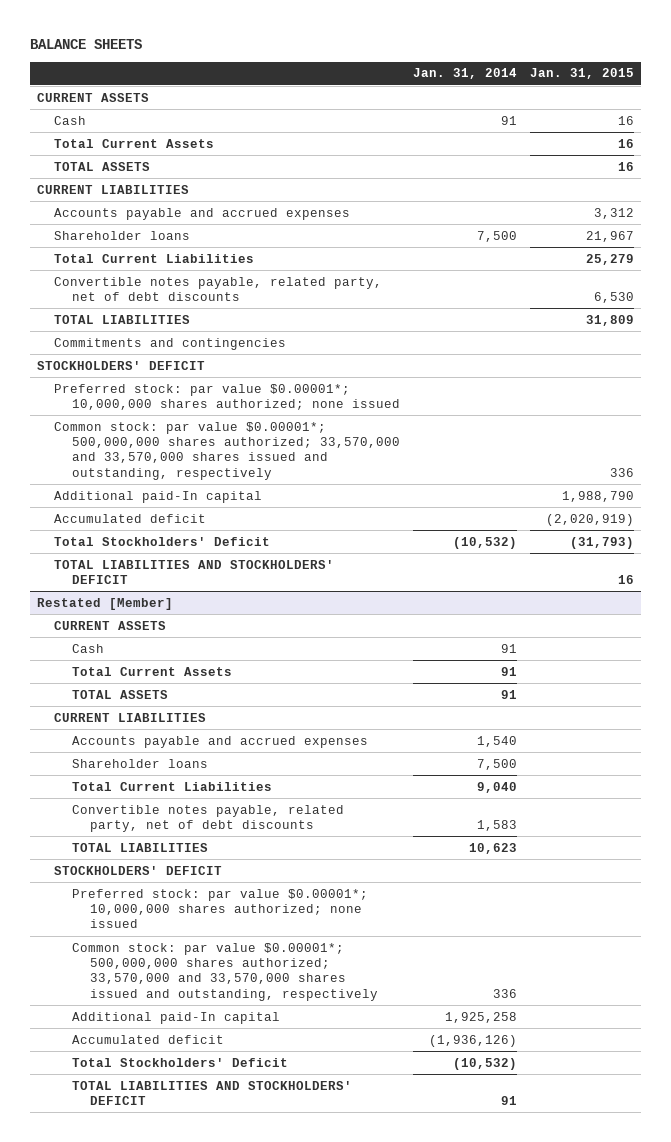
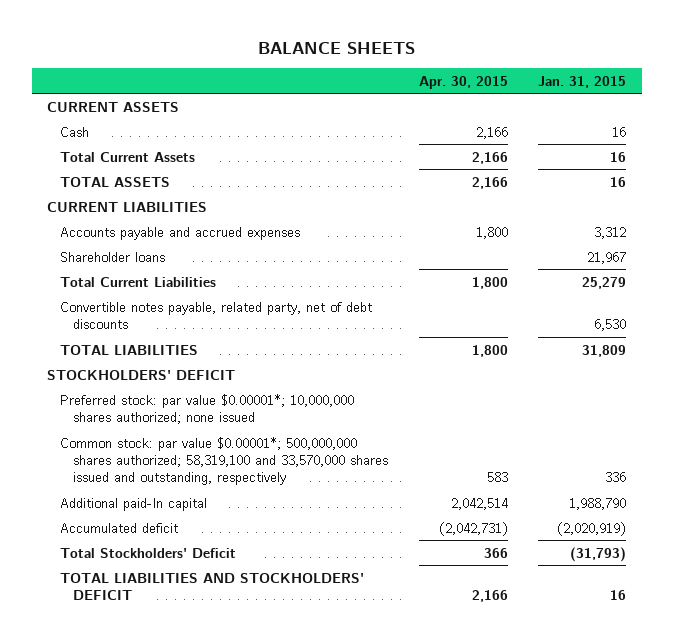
- | Jan. 31, 2014 | Jan. 31, 2015
+ | Apr. 30, 2015 | Jan. 31, 2015
- Commitments and contingencies
- Common stock: par value $0.00001*; 500,000,000 shares authorized; 33,570,000 and 33,570,000 shares issued and outstanding, respectively | | 336
+ Common stock: par value $0.00001*; 500,000,000 shares authorized; 58,319,100 and 33,570,000 shares issued and outstanding, respectively | 583 | 336
- Restated [Member]
- CURRENT ASSETS
- Cash | 91 |
- Total Current Assets | 91 |
- TOTAL ASSETS | 91 |
- CURRENT LIABILITIES
- Accounts payable and accrued expenses | 1,540 |
- Shareholder loans | 7,500 |
- Total Current Liabilities | 9,040 |
- Convertible notes payable, related party, net of debt discounts | 1,583 |
- TOTAL LIABILITIES | 10,623 |
- STOCKHOLDERS' DEFICIT
- Preferred stock: par value $0.00001*; 10,000,000 shares authorized; none issued
- Common stock: par value $0.00001*; 500,000,000 shares authorized; 33,570,000 and 33,570,000 shares issued and outstanding, respectively | 336 |
- Additional paid-In capital | 1,925,258 |
- Accumulated deficit | (1,936,126) |
- Total Stockholders' Deficit | (10,532) |
- TOTAL LIABILITIES AND STOCKHOLDERS' DEFICIT | 91 |

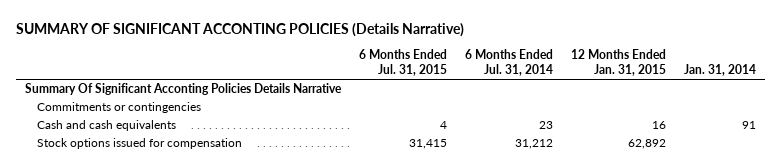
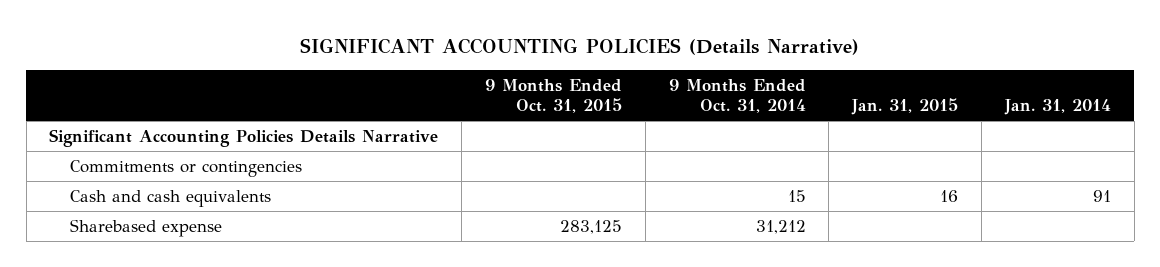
- SUMMARY OF SIGNIFICANT ACCONTING POLICIES (Details Narrative)
+ SIGNIFICANT ACCOUNTING POLICIES (Details Narrative)
- | 6 Months Ended Jul. 31, 2015 | 6 Months Ended Jul. 31, 2014 | 12 Months Ended Jan. 31, 2015 | Jan. 31, 2014
+ | 9 Months Ended Oct. 31, 2015 | 9 Months Ended Oct. 31, 2014 | Jan. 31, 2015 | Jan. 31, 2014
- Summary Of Significant Acconting Policies Details Narrative
+ Significant Accounting Policies Details Narrative
- Stock options issued for compensation | 31,415 | 31,212 | 62,892 |
+ Sharebased expense | 283,125 | 31,212 | |

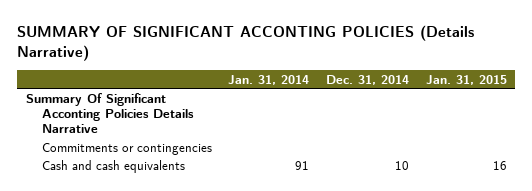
- SIGNIFICANT ACCOUNTING POLICIES (Details Narrative)
+ SUMMARY OF SIGNIFICANT ACCONTING POLICIES (Details Narrative)
- | 9 Months Ended Oct. 31, 2015 | 9 Months Ended Oct. 31, 2014 | Jan. 31, 2015 | Jan. 31, 2014
+ | Jan. 31, 2014 | Dec. 31, 2014 | Jan. 31, 2015
- Significant Accounting Policies Details Narrative
+ Summary Of Significant Acconting Policies Details Narrative
- Sharebased expense | 283,125 | 31,212 | |

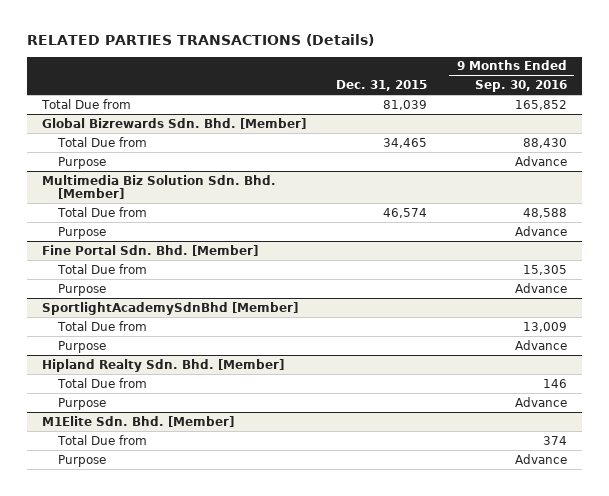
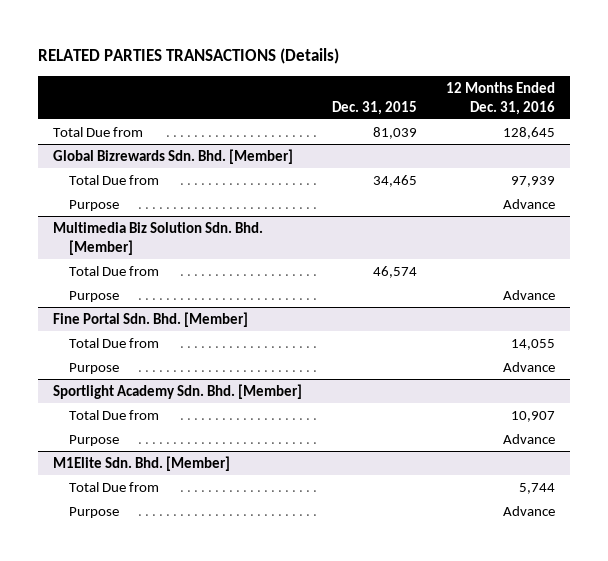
- | Dec. 31, 2015 | 9 Months Ended Sep. 30, 2016
+ | Dec. 31, 2015 | 12 Months Ended Dec. 31, 2016
- SportlightAcademySdnBhd [Member]
+ Sportlight Academy Sdn. Bhd. [Member]
- Hipland Realty Sdn. Bhd. [Member]
- Total Due from | | 146
- Purpose | | Advance

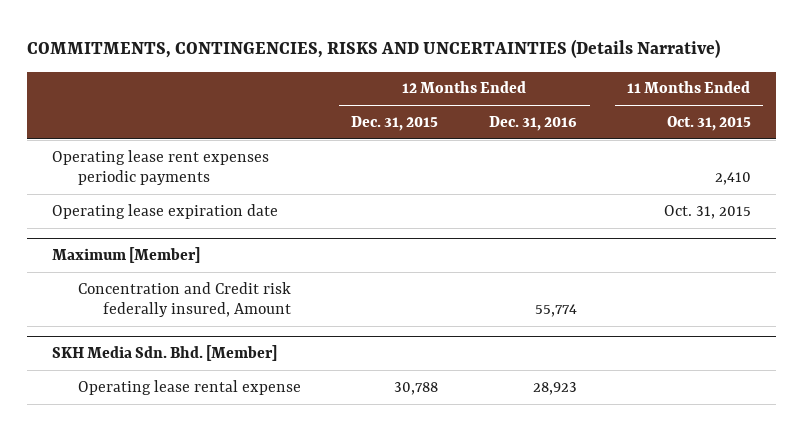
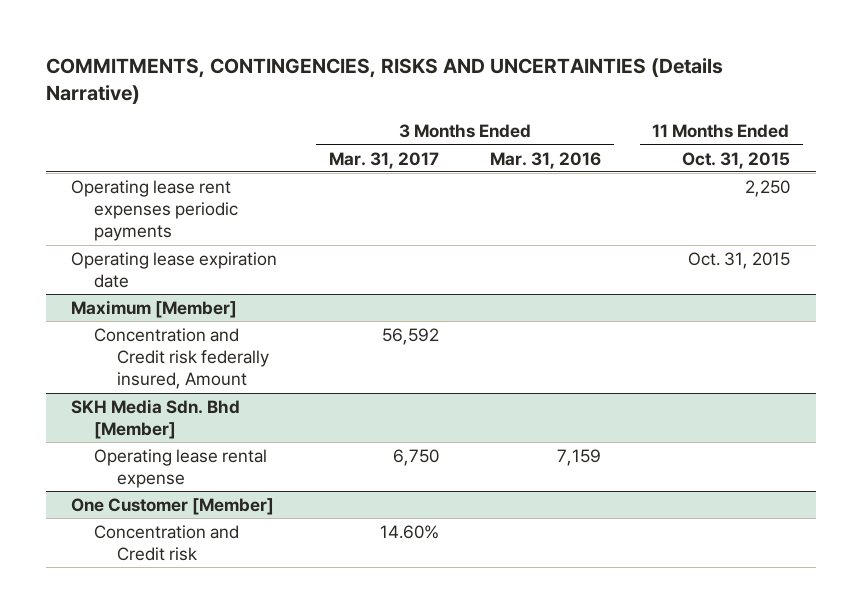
- | 12 Months Ended Dec. 31, 2015 | 12 Months Ended Dec. 31, 2016 | 11 Months Ended Oct. 31, 2015
+ | 3 Months Ended Mar. 31, 2017 | 3 Months Ended Mar. 31, 2016 | 11 Months Ended Oct. 31, 2015
- Operating lease rent expenses periodic payments | | | 2,410
+ Operating lease rent expenses periodic payments | | | 2,250
- SKH Media Sdn. Bhd. [Member]
+ SKH Media Sdn. Bhd [Member]
+ One Customer [Member]
+ Concentration and Credit risk | 14.60% | |

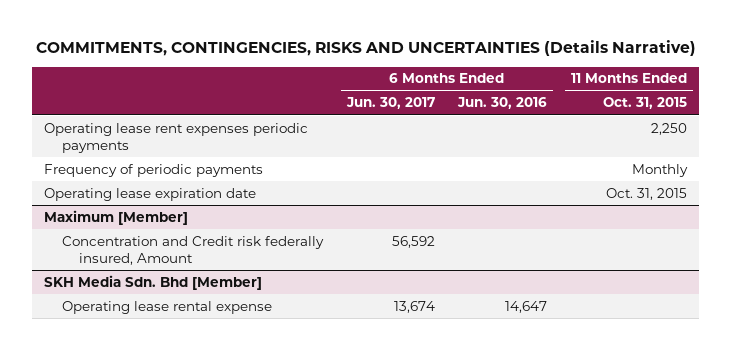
- | 3 Months Ended Mar. 31, 2017 | 3 Months Ended Mar. 31, 2016 | 11 Months Ended Oct. 31, 2015
+ | 6 Months Ended Jun. 30, 2017 | 6 Months Ended Jun. 30, 2016 | 11 Months Ended Oct. 31, 2015
+ Frequency of periodic payments | | | Monthly
- One Customer [Member]
- Concentration and Credit risk | 14.60% | |

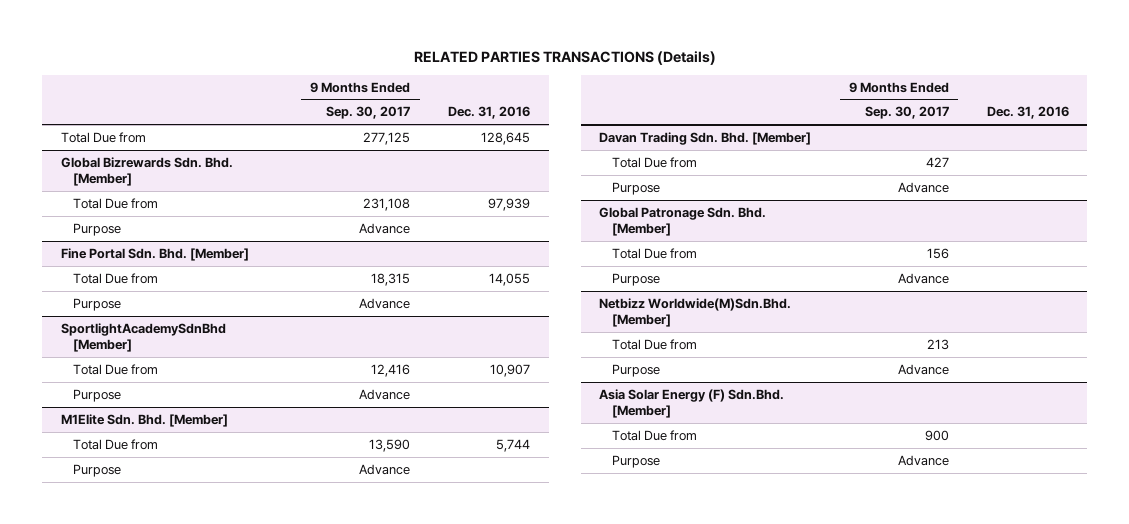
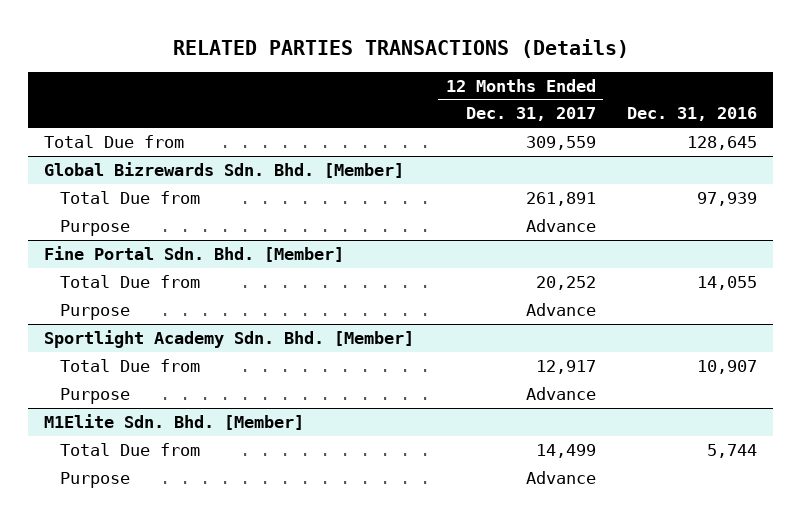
- | 9 Months Ended Sep. 30, 2017 | Dec. 31, 2016
+ | 12 Months Ended Dec. 31, 2017 | Dec. 31, 2016
- SportlightAcademySdnBhd [Member]
+ Sportlight Academy Sdn. Bhd. [Member]
- Davan Trading Sdn. Bhd. [Member]
- Total Due from | 427 |
- Purpose | Advance |
- Global Patronage Sdn. Bhd. [Member]
- Total Due from | 156 |
- Purpose | Advance |
- Netbizz Worldwide(M)Sdn.Bhd. [Member]
- Total Due from | 213 |
- Purpose | Advance |
- Asia Solar Energy (F) Sdn.Bhd. [Member]
- Total Due from | 900 |
- Purpose | Advance |

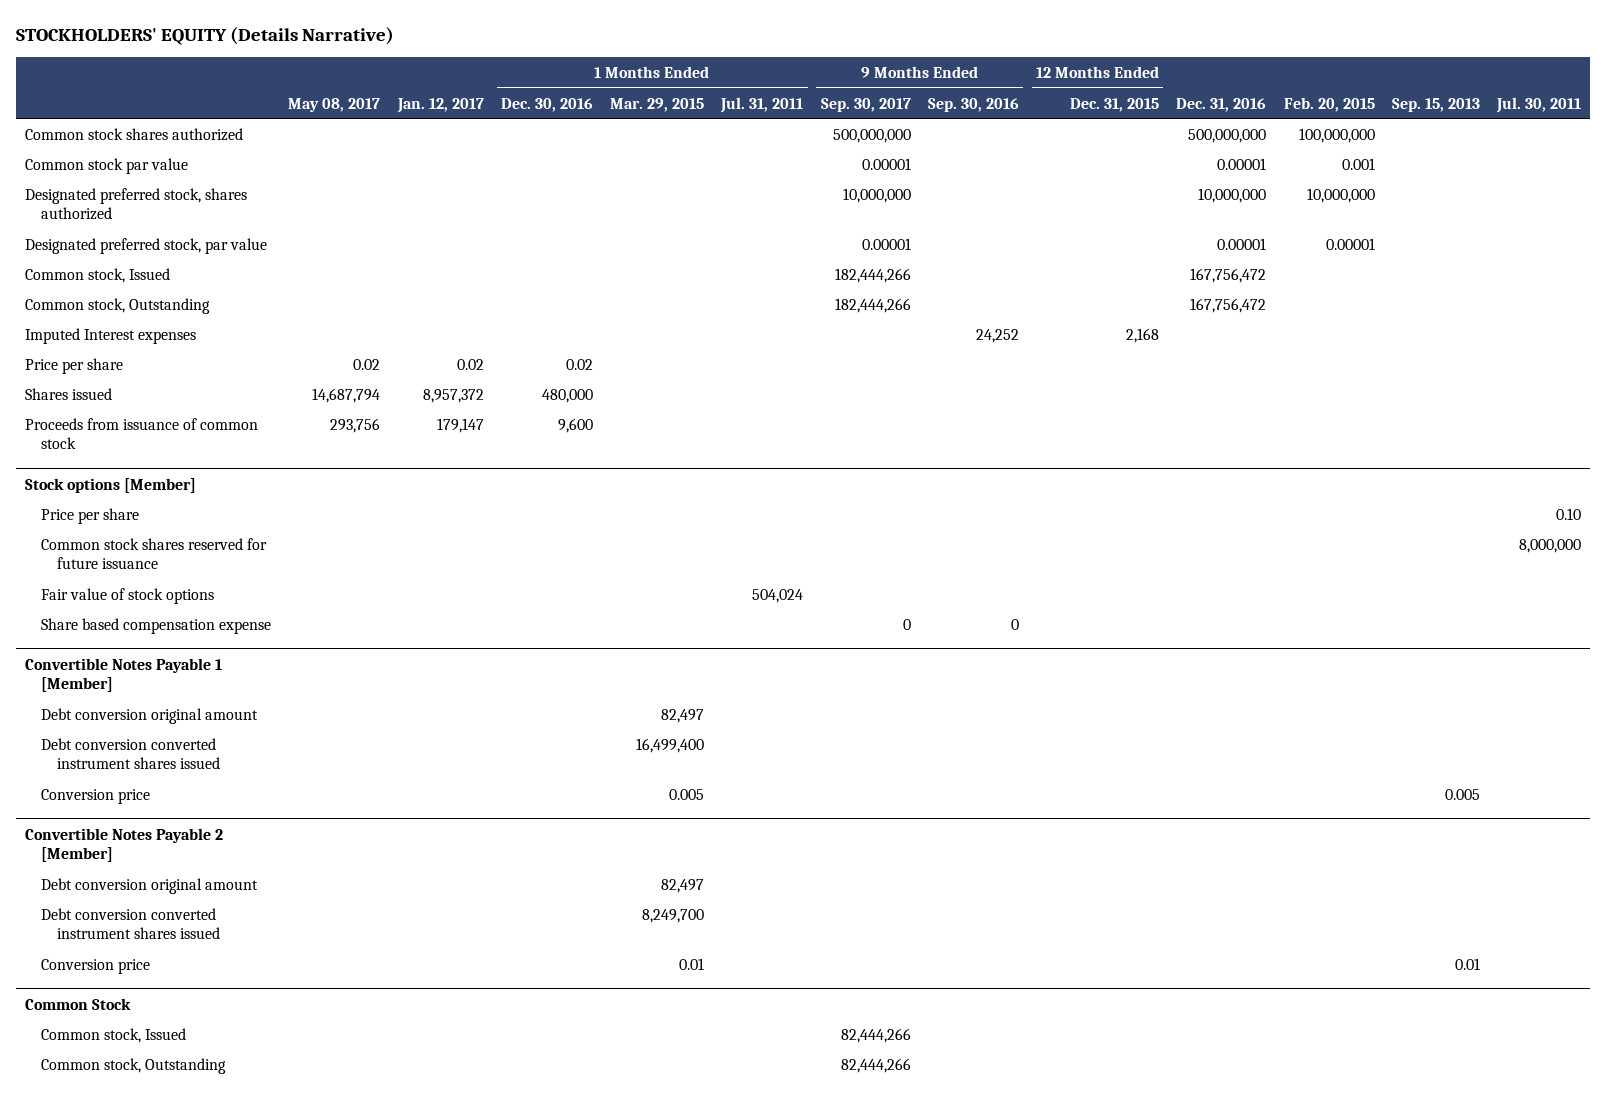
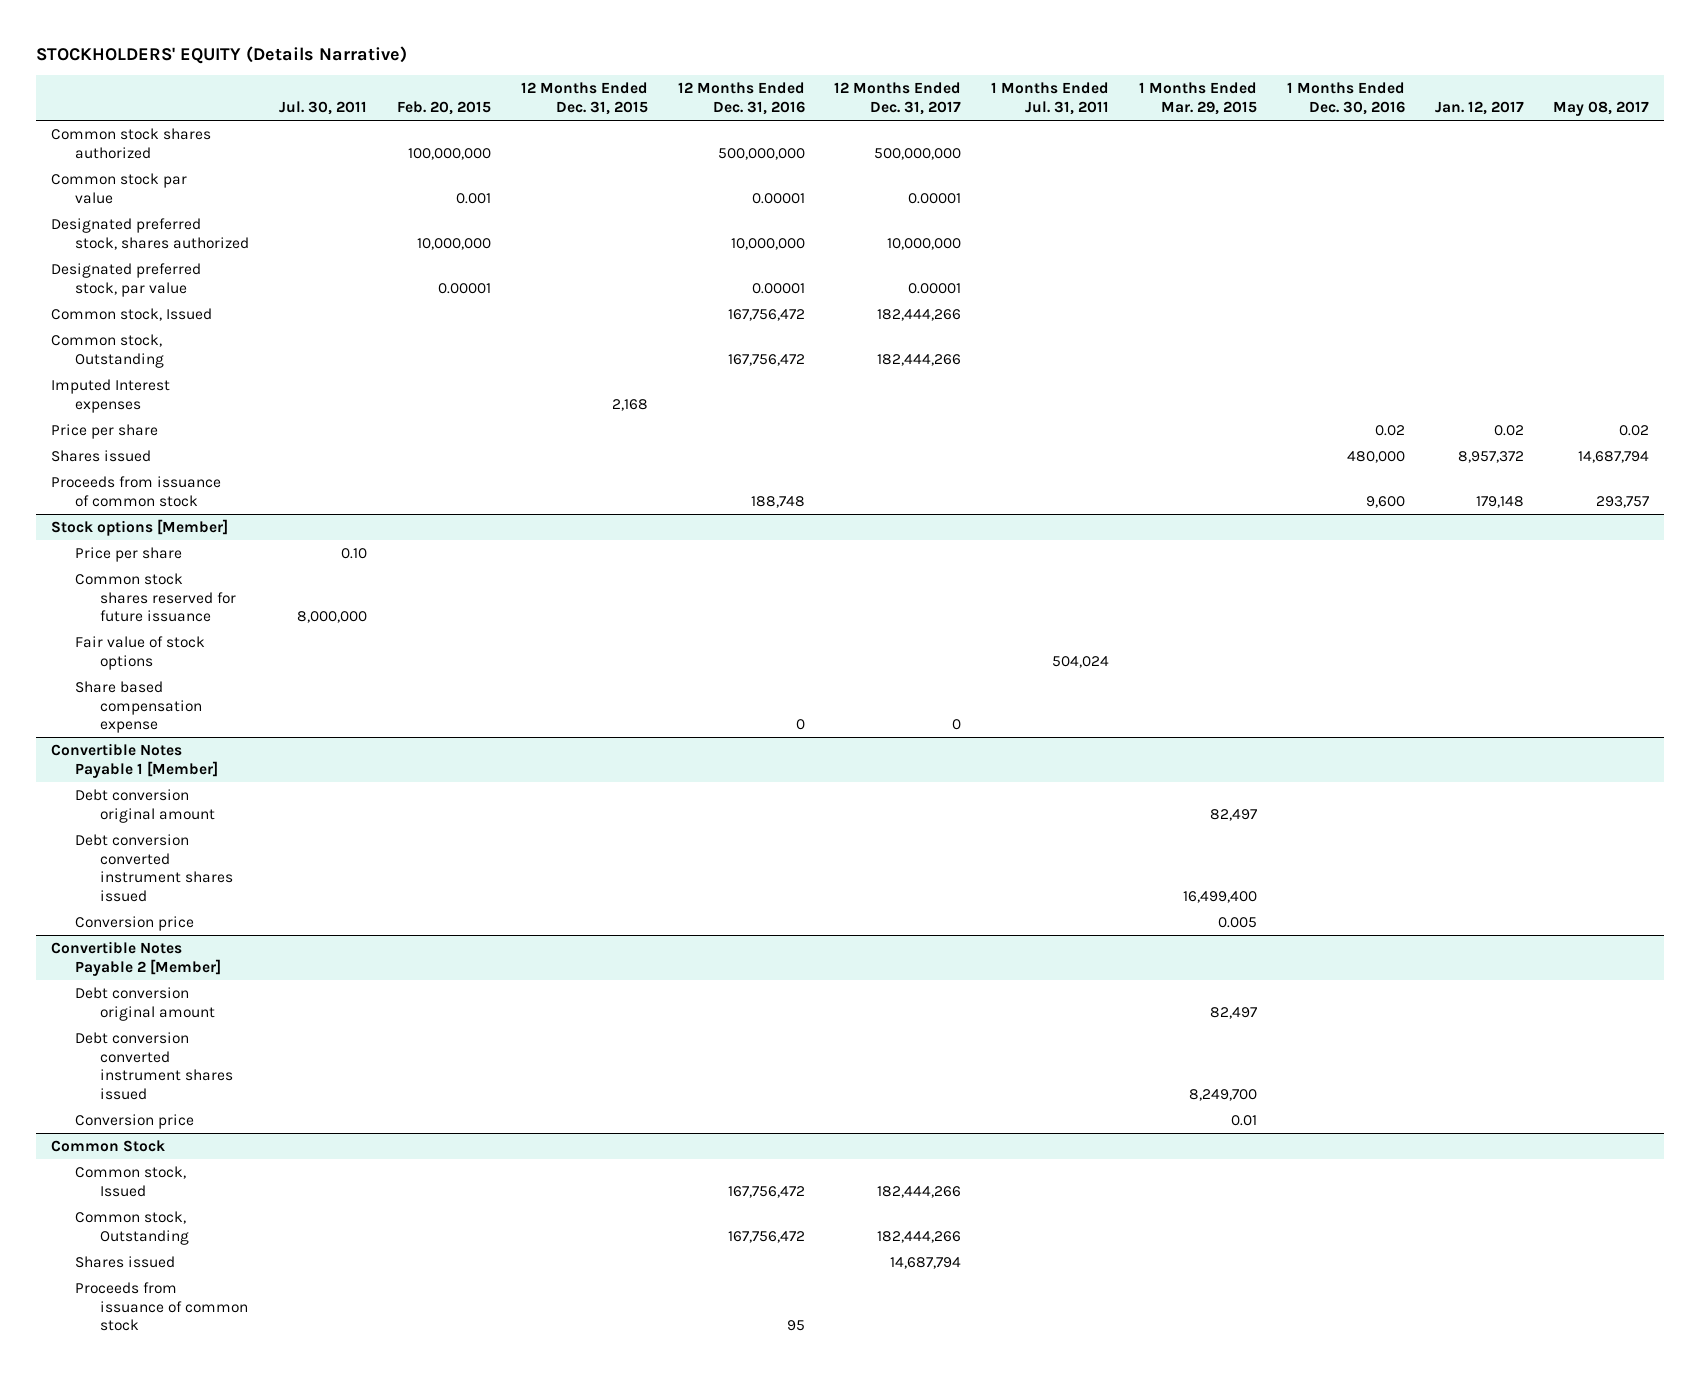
- | May 08, 2017 | Jan. 12, 2017 | 1 Months Ended Dec. 30, 2016 | 1 Months Ended Mar. 29, 2015 | 1 Months Ended Jul. 31, 2011 | 9 Months Ended Sep. 30, 2017 | 9 Months Ended Sep. 30, 2016 | 12 Months Ended Dec. 31, 2015 | Dec. 31, 2016 | Feb. 20, 2015 | Sep. 15, 2013 | Jul. 30, 2011
+ | Jul. 30, 2011 | Feb. 20, 2015 | 12 Months Ended Dec. 31, 2015 | 12 Months Ended Dec. 31, 2016 | 12 Months Ended Dec. 31, 2017 | 1 Months Ended Jul. 31, 2011 | 1 Months Ended Mar. 29, 2015 | 1 Months Ended Dec. 30, 2016 | Jan. 12, 2017 | May 08, 2017
- Proceeds from issuance of common stock | 293,756 | 179,147 | 9,600 | | | | | | | | |
+ Proceeds from issuance of common stock | | | | 188,748 | | | | 9,600 | 179,148 | 293,757
@ Common Stock
+ Shares issued | | | | | 14,687,794 | | | | |
+ Proceeds from issuance of common stock | | | | 95 | | | | | |

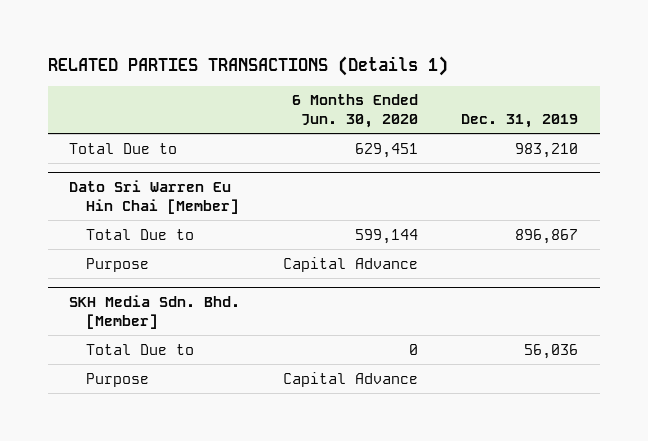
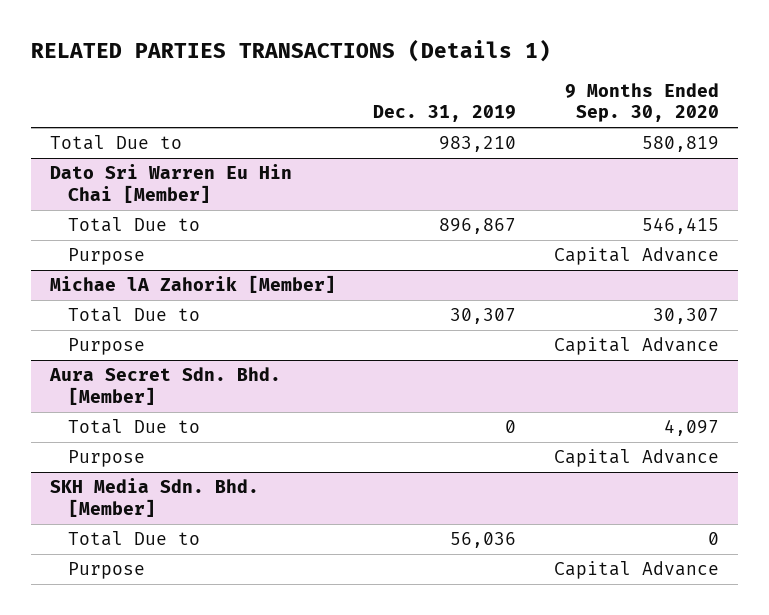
- | 6 Months Ended Jun. 30, 2020 | Dec. 31, 2019
+ | Dec. 31, 2019 | 9 Months Ended Sep. 30, 2020
+ Michae lA Zahorik [Member]
+ Total Due to | 30,307 | 30,307
+ Purpose | | Capital Advance
+ Aura Secret Sdn. Bhd. [Member]
+ Total Due to | 0 | 4,097
+ Purpose | | Capital Advance

